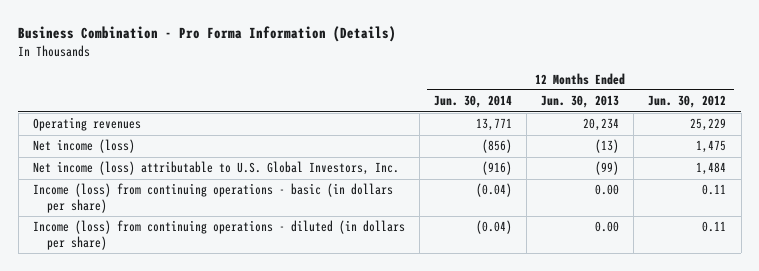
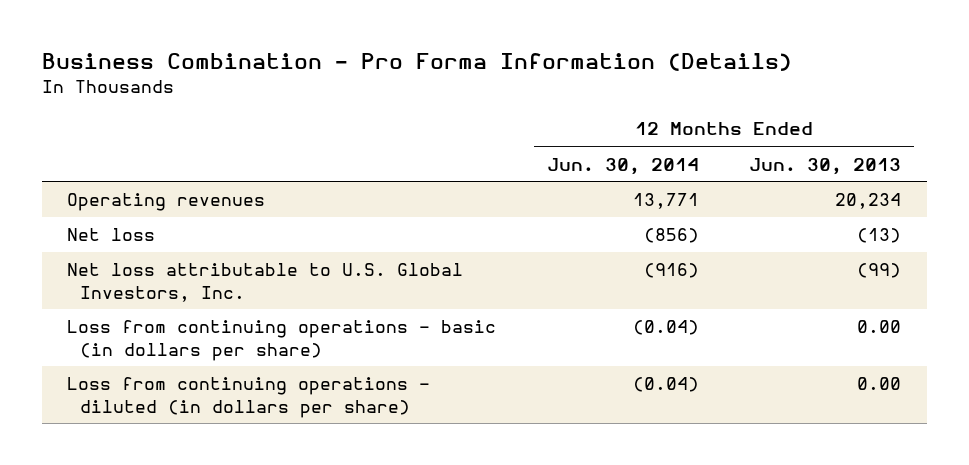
- | 12 Months Ended Jun. 30, 2014 | 12 Months Ended Jun. 30, 2013 | 12 Months Ended Jun. 30, 2012
+ | 12 Months Ended Jun. 30, 2014 | 12 Months Ended Jun. 30, 2013
- Net income (loss) | (856) | (13) | 1,475
- Net income (loss) attributable to U.S. Global Investors, Inc. | (916) | (99) | 1,484
- Income (loss) from continuing operations - basic (in dollars per share) | (0.04) | 0.00 | 0.11
- Income (loss) from continuing operations - diluted (in dollars per share) | (0.04) | 0.00 | 0.11
+ Net loss | (856) | (13)
+ Net loss attributable to U.S. Global Investors, Inc. | (916) | (99)
+ Loss from continuing operations - basic (in dollars per share) | (0.04) | 0.00
+ Loss from continuing operations - diluted (in dollars per share) | (0.04) | 0.00

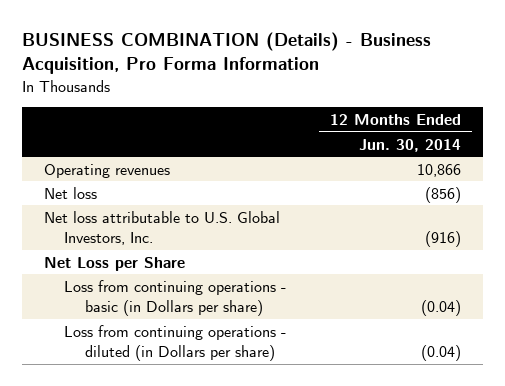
- Business Combination - Pro Forma Information (Details)
+ BUSINESS COMBINATION (Details) - Business Acquisition, Pro Forma Information
- | 12 Months Ended Jun. 30, 2014 | 12 Months Ended Jun. 30, 2013
+ | 12 Months Ended Jun. 30, 2014
- Operating revenues | 13,771 | 20,234
+ Operating revenues | 10,866
- Loss from continuing operations - basic (in dollars per share) | (0.04) | 0.00
- Loss from continuing operations - diluted (in dollars per share) | (0.04) | 0.00
+ Net Loss per Share
+ Loss from continuing operations - basic (in Dollars per share) | (0.04)
+ Loss from continuing operations - diluted (in Dollars per share) | (0.04)

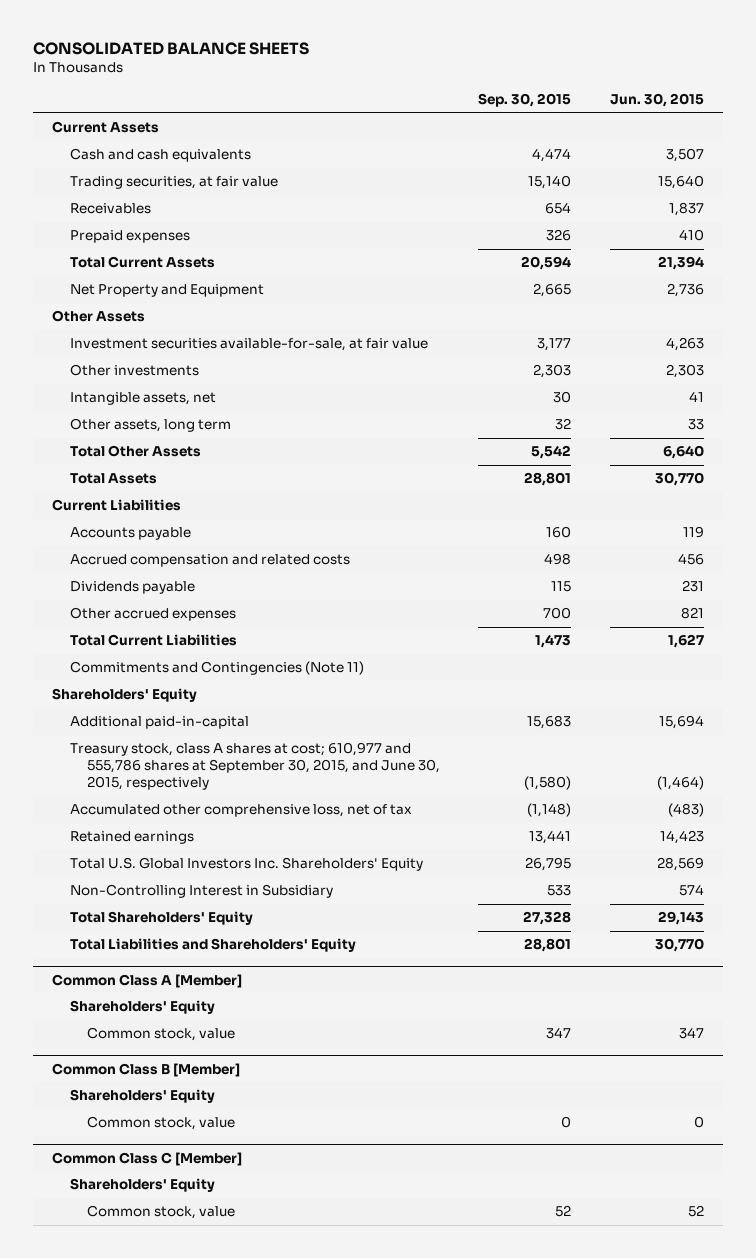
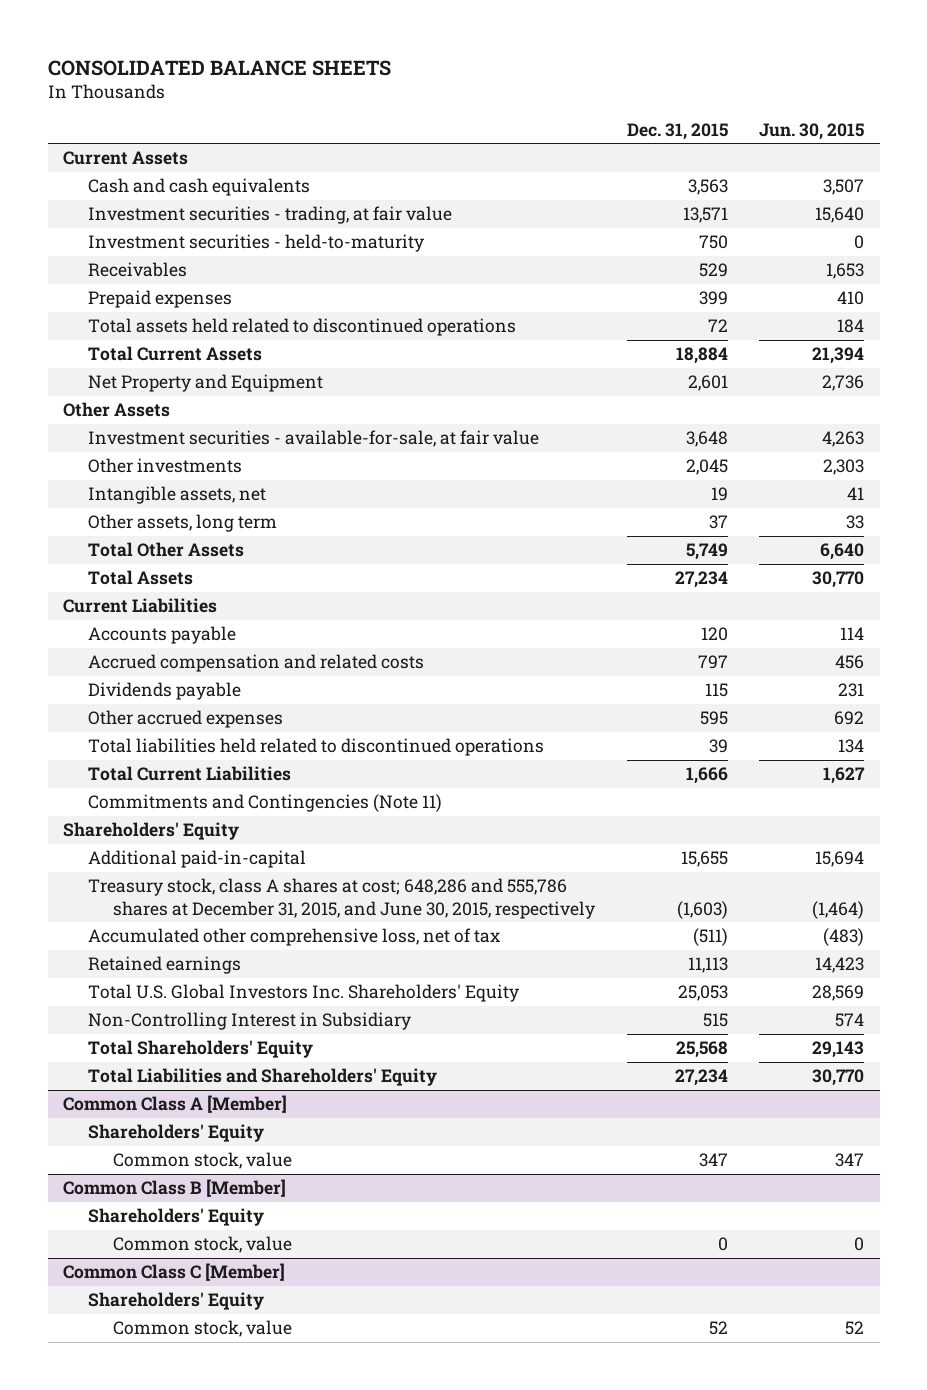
- | Sep. 30, 2015 | Jun. 30, 2015
+ | Dec. 31, 2015 | Jun. 30, 2015
- Trading securities, at fair value | 15,140 | 15,640
- Receivables | 654 | 1,837
+ Investment securities - trading, at fair value | 13,571 | 15,640
+ Investment securities - held-to-maturity | 750 | 0
+ Receivables | 529 | 1,653
+ Total assets held related to discontinued operations | 72 | 184
- Investment securities available-for-sale, at fair value | 3,177 | 4,263
+ Investment securities - available-for-sale, at fair value | 3,648 | 4,263
- Accounts payable | 160 | 119
+ Accounts payable | 120 | 114
- Other accrued expenses | 700 | 821
+ Other accrued expenses | 595 | 692
+ Total liabilities held related to discontinued operations | 39 | 134
- Treasury stock, class A shares at cost; 610,977 and 555,786 shares at September 30, 2015, and June 30, 2015, respectively | (1,580) | (1,464)
+ Treasury stock, class A shares at cost; 648,286 and 555,786 shares at December 31, 2015, and June 30, 2015, respectively | (1,603) | (1,464)

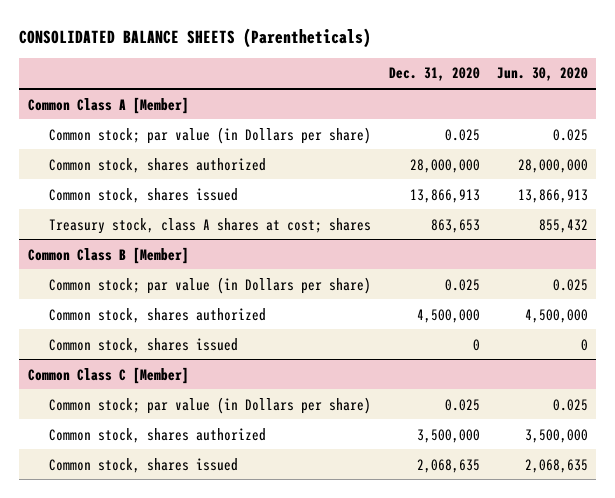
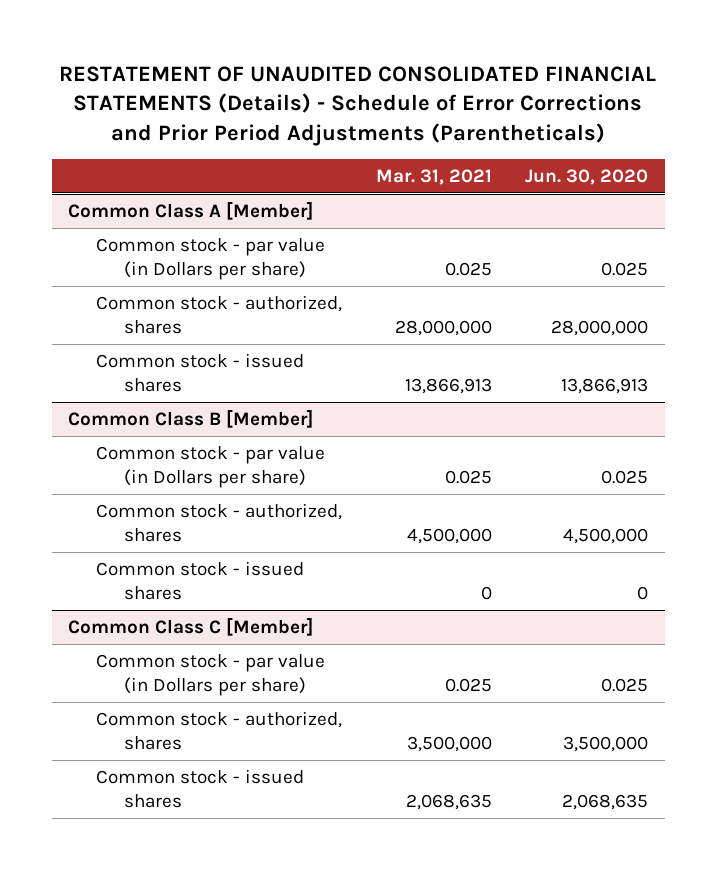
- CONSOLIDATED BALANCE SHEETS (Parentheticals)
+ RESTATEMENT OF UNAUDITED CONSOLIDATED FINANCIAL STATEMENTS (Details) - Schedule of Error Corrections and Prior Period Adjustments (Parentheticals)
- | Dec. 31, 2020 | Jun. 30, 2020
+ | Mar. 31, 2021 | Jun. 30, 2020
@ Common Class A [Member]
- Common stock; par value (in Dollars per share) | 0.025 | 0.025
- Common stock, shares authorized | 28,000,000 | 28,000,000
- Common stock, shares issued | 13,866,913 | 13,866,913
- Treasury stock, class A shares at cost; shares | 863,653 | 855,432
+ Common stock - par value (in Dollars per share) | 0.025 | 0.025
+ Common stock - authorized, shares | 28,000,000 | 28,000,000
+ Common stock - issued shares | 13,866,913 | 13,866,913
@ Common Class B [Member]
- Common stock; par value (in Dollars per share) | 0.025 | 0.025
- Common stock, shares authorized | 4,500,000 | 4,500,000
- Common stock, shares issued | 0 | 0
+ Common stock - par value (in Dollars per share) | 0.025 | 0.025
+ Common stock - authorized, shares | 4,500,000 | 4,500,000
+ Common stock - issued shares | 0 | 0
@ Common Class C [Member]
- Common stock; par value (in Dollars per share) | 0.025 | 0.025
- Common stock, shares authorized | 3,500,000 | 3,500,000
- Common stock, shares issued | 2,068,635 | 2,068,635
+ Common stock - par value (in Dollars per share) | 0.025 | 0.025
+ Common stock - authorized, shares | 3,500,000 | 3,500,000
+ Common stock - issued shares | 2,068,635 | 2,068,635

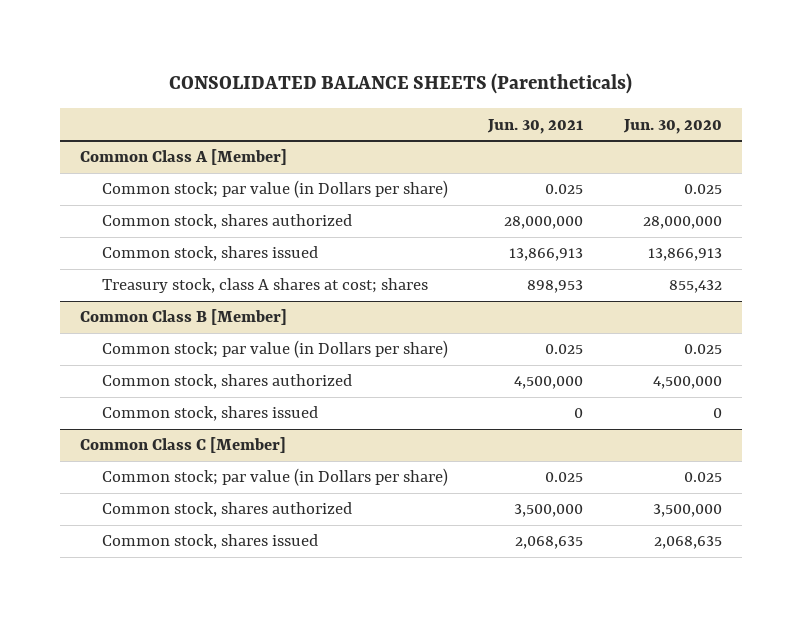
- RESTATEMENT OF UNAUDITED CONSOLIDATED FINANCIAL STATEMENTS (Details) - Schedule of Error Corrections and Prior Period Adjustments (Parentheticals)
+ CONSOLIDATED BALANCE SHEETS (Parentheticals)
- | Mar. 31, 2021 | Jun. 30, 2020
+ | Jun. 30, 2021 | Jun. 30, 2020
@ Common Class A [Member]
- Common stock - par value (in Dollars per share) | 0.025 | 0.025
- Common stock - authorized, shares | 28,000,000 | 28,000,000
- Common stock - issued shares | 13,866,913 | 13,866,913
+ Common stock; par value (in Dollars per share) | 0.025 | 0.025
+ Common stock, shares authorized | 28,000,000 | 28,000,000
+ Common stock, shares issued | 13,866,913 | 13,866,913
+ Treasury stock, class A shares at cost; shares | 898,953 | 855,432
@ Common Class B [Member]
- Common stock - par value (in Dollars per share) | 0.025 | 0.025
- Common stock - authorized, shares | 4,500,000 | 4,500,000
- Common stock - issued shares | 0 | 0
+ Common stock; par value (in Dollars per share) | 0.025 | 0.025
+ Common stock, shares authorized | 4,500,000 | 4,500,000
+ Common stock, shares issued | 0 | 0
@ Common Class C [Member]
- Common stock - par value (in Dollars per share) | 0.025 | 0.025
- Common stock - authorized, shares | 3,500,000 | 3,500,000
- Common stock - issued shares | 2,068,635 | 2,068,635
+ Common stock; par value (in Dollars per share) | 0.025 | 0.025
+ Common stock, shares authorized | 3,500,000 | 3,500,000
+ Common stock, shares issued | 2,068,635 | 2,068,635

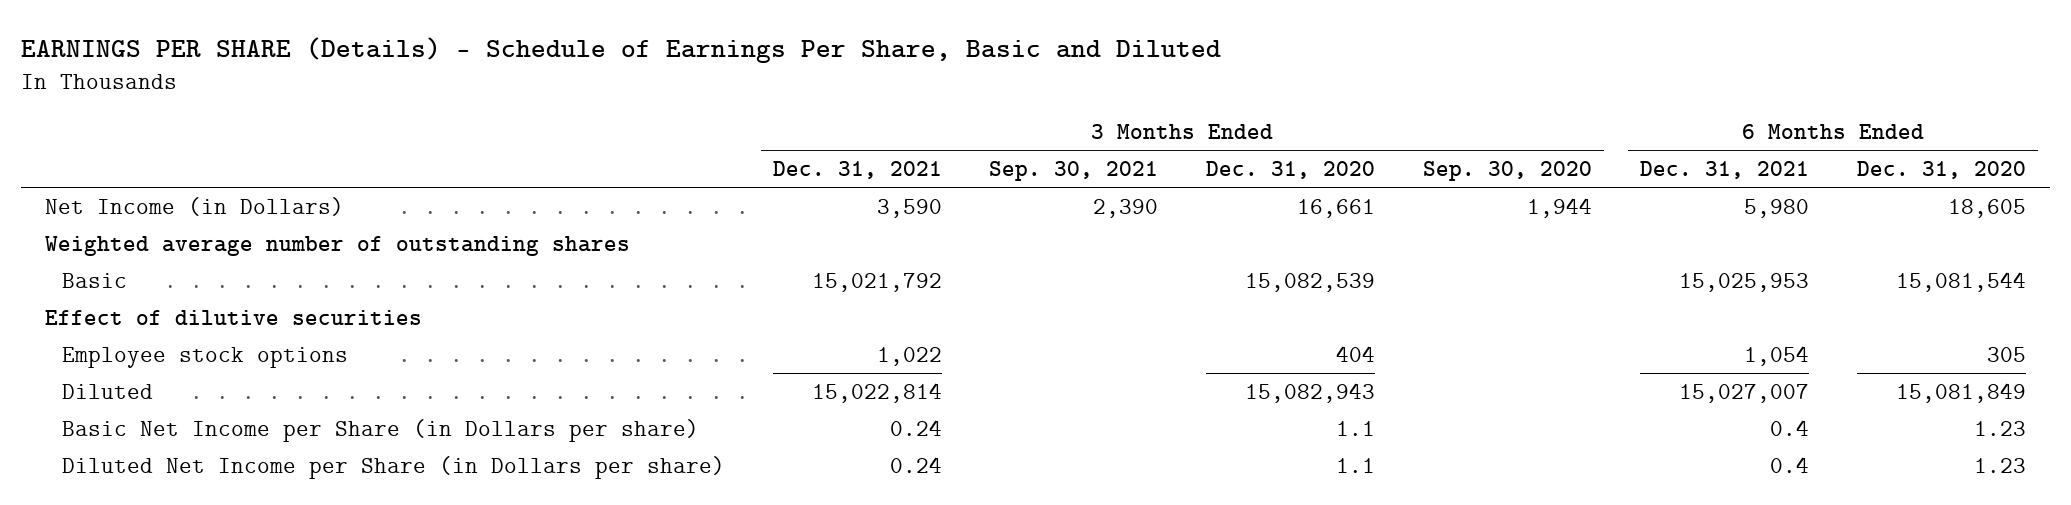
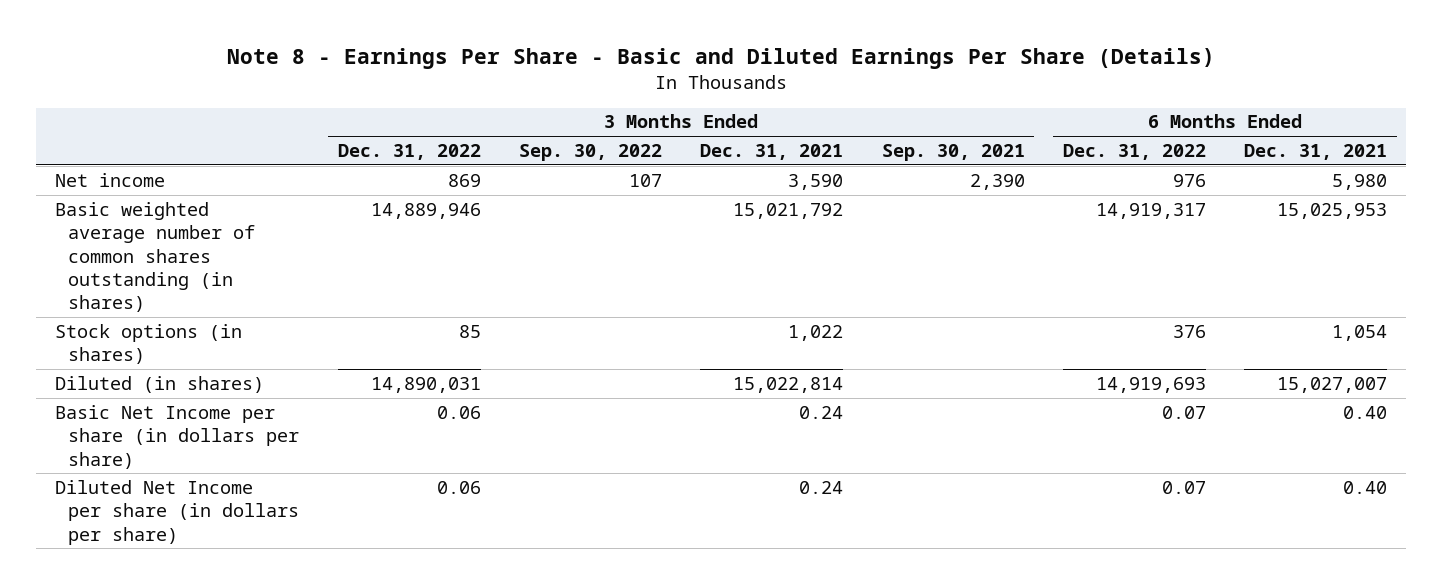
- EARNINGS PER SHARE (Details) - Schedule of Earnings Per Share, Basic and Diluted
+ Note 8 - Earnings Per Share - Basic and Diluted Earnings Per Share (Details)
- | 3 Months Ended Dec. 31, 2021 | 3 Months Ended Sep. 30, 2021 | 3 Months Ended Dec. 31, 2020 | 3 Months Ended Sep. 30, 2020 | 6 Months Ended Dec. 31, 2021 | 6 Months Ended Dec. 31, 2020
+ | 3 Months Ended Dec. 31, 2022 | 3 Months Ended Sep. 30, 2022 | 3 Months Ended Dec. 31, 2021 | 3 Months Ended Sep. 30, 2021 | 6 Months Ended Dec. 31, 2022 | 6 Months Ended Dec. 31, 2021
- Net Income (in Dollars) | 3,590 | 2,390 | 16,661 | 1,944 | 5,980 | 18,605
- Weighted average number of outstanding shares
- Basic | 15,021,792 | | 15,082,539 | | 15,025,953 | 15,081,544
- Effect of dilutive securities
- Employee stock options | 1,022 | | 404 | | 1,054 | 305
- Diluted | 15,022,814 | | 15,082,943 | | 15,027,007 | 15,081,849
- Basic Net Income per Share (in Dollars per share) | 0.24 | | 1.1 | | 0.4 | 1.23
- Diluted Net Income per Share (in Dollars per share) | 0.24 | | 1.1 | | 0.4 | 1.23
+ Net income | 869 | 107 | 3,590 | 2,390 | 976 | 5,980
+ Basic weighted average number of common shares outstanding (in shares) | 14,889,946 | | 15,021,792 | | 14,919,317 | 15,025,953
+ Stock options (in shares) | 85 | | 1,022 | | 376 | 1,054
+ Diluted (in shares) | 14,890,031 | | 15,022,814 | | 14,919,693 | 15,027,007
+ Basic Net Income per share (in dollars per share) | 0.06 | | 0.24 | | 0.07 | 0.40
+ Diluted Net Income per share (in dollars per share) | 0.06 | | 0.24 | | 0.07 | 0.40

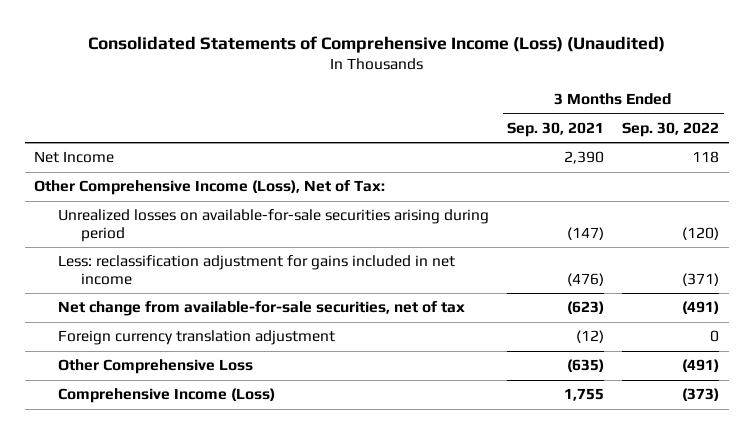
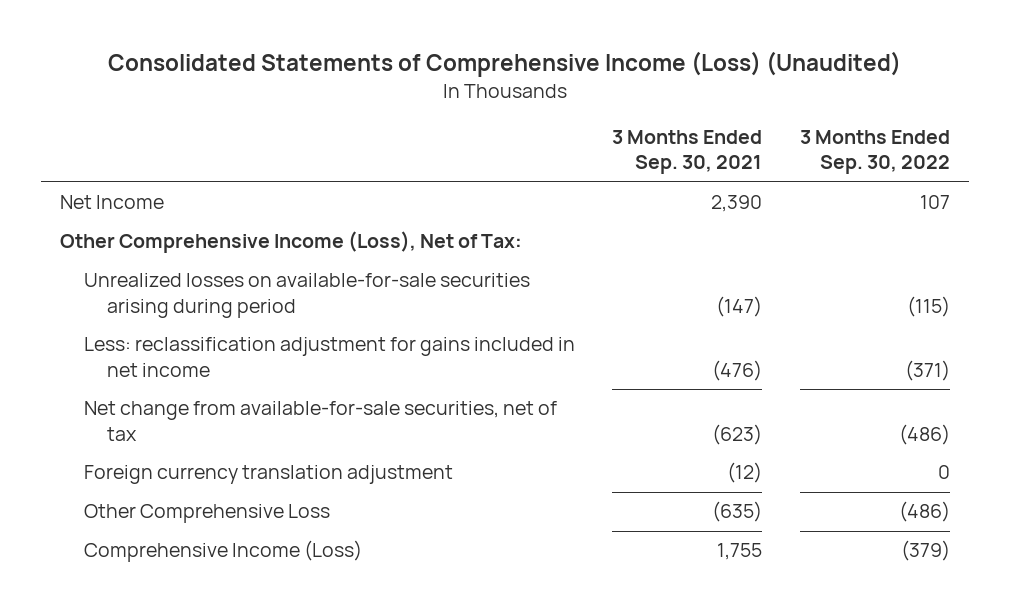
- Net Income | 2,390 | 118
+ Net Income | 2,390 | 107
- Unrealized losses on available-for-sale securities arising during period | (147) | (120)
+ Unrealized losses on available-for-sale securities arising during period | (147) | (115)
- Net change from available-for-sale securities, net of tax | (623) | (491)
+ Net change from available-for-sale securities, net of tax | (623) | (486)
- Other Comprehensive Loss | (635) | (491)
- Comprehensive Income (Loss) | 1,755 | (373)
+ Other Comprehensive Loss | (635) | (486)
+ Comprehensive Income (Loss) | 1,755 | (379)

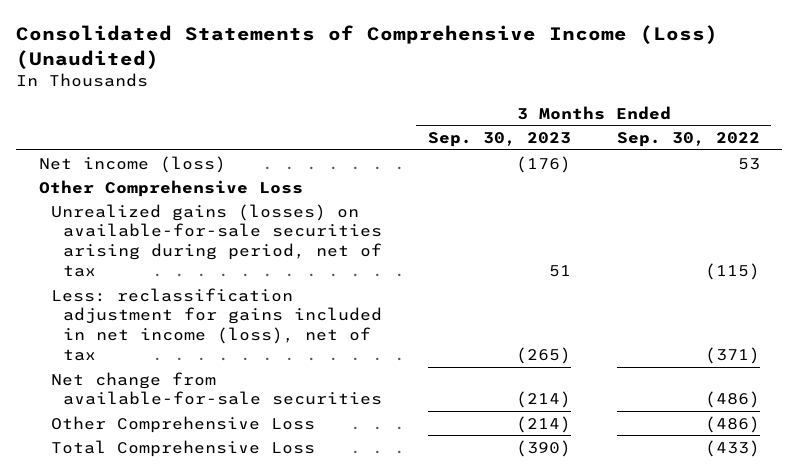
- | 3 Months Ended Sep. 30, 2021 | 3 Months Ended Sep. 30, 2022
+ | 3 Months Ended Sep. 30, 2023 | 3 Months Ended Sep. 30, 2022
- Net Income | 2,390 | 107
- Other Comprehensive Income (Loss), Net of Tax:
- Unrealized losses on available-for-sale securities arising during period | (147) | (115)
- Less: reclassification adjustment for gains included in net income | (476) | (371)
- Net change from available-for-sale securities, net of tax | (623) | (486)
- Foreign currency translation adjustment | (12) | 0
+ Net income (loss) | (176) | 53
+ Other Comprehensive Loss
+ Unrealized gains (losses) on available-for-sale securities arising during period, net of tax | 51 | (115)
+ Less: reclassification adjustment for gains included in net income (loss), net of tax | (265) | (371)
+ Net change from available-for-sale securities | (214) | (486)
- Comprehensive Income (Loss) | 1,755 | (379)
+ Total Comprehensive Loss | (390) | (433)

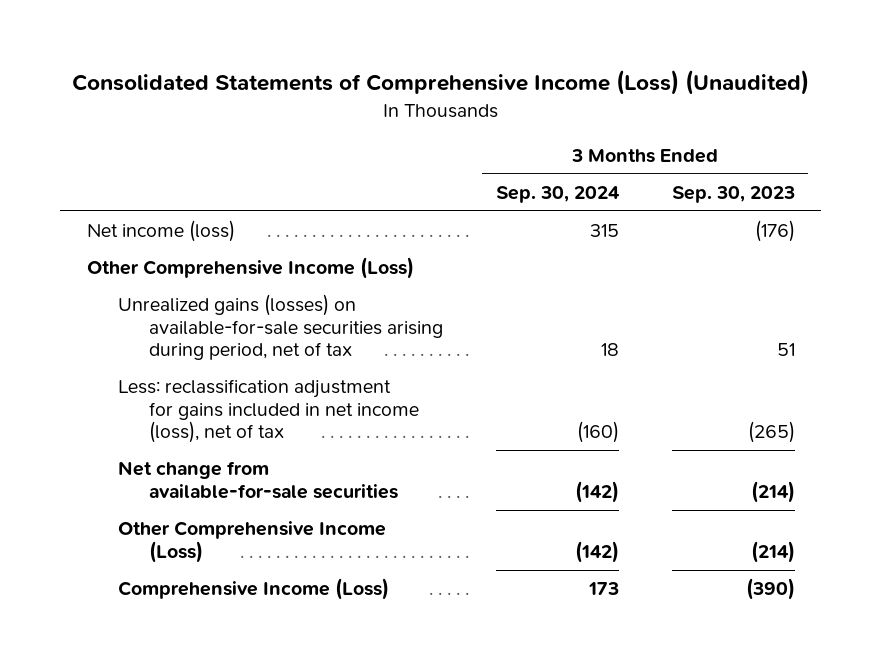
- | 3 Months Ended Sep. 30, 2023 | 3 Months Ended Sep. 30, 2022
+ | 3 Months Ended Sep. 30, 2024 | 3 Months Ended Sep. 30, 2023
- Other Comprehensive Loss
+ Other Comprehensive Income (Loss)
- Other Comprehensive Loss | (214) | (486)
- Total Comprehensive Loss | (390) | (433)
+ Other Comprehensive Income (Loss) | (142) | (214)
+ Comprehensive Income (Loss) | 173 | (390)

